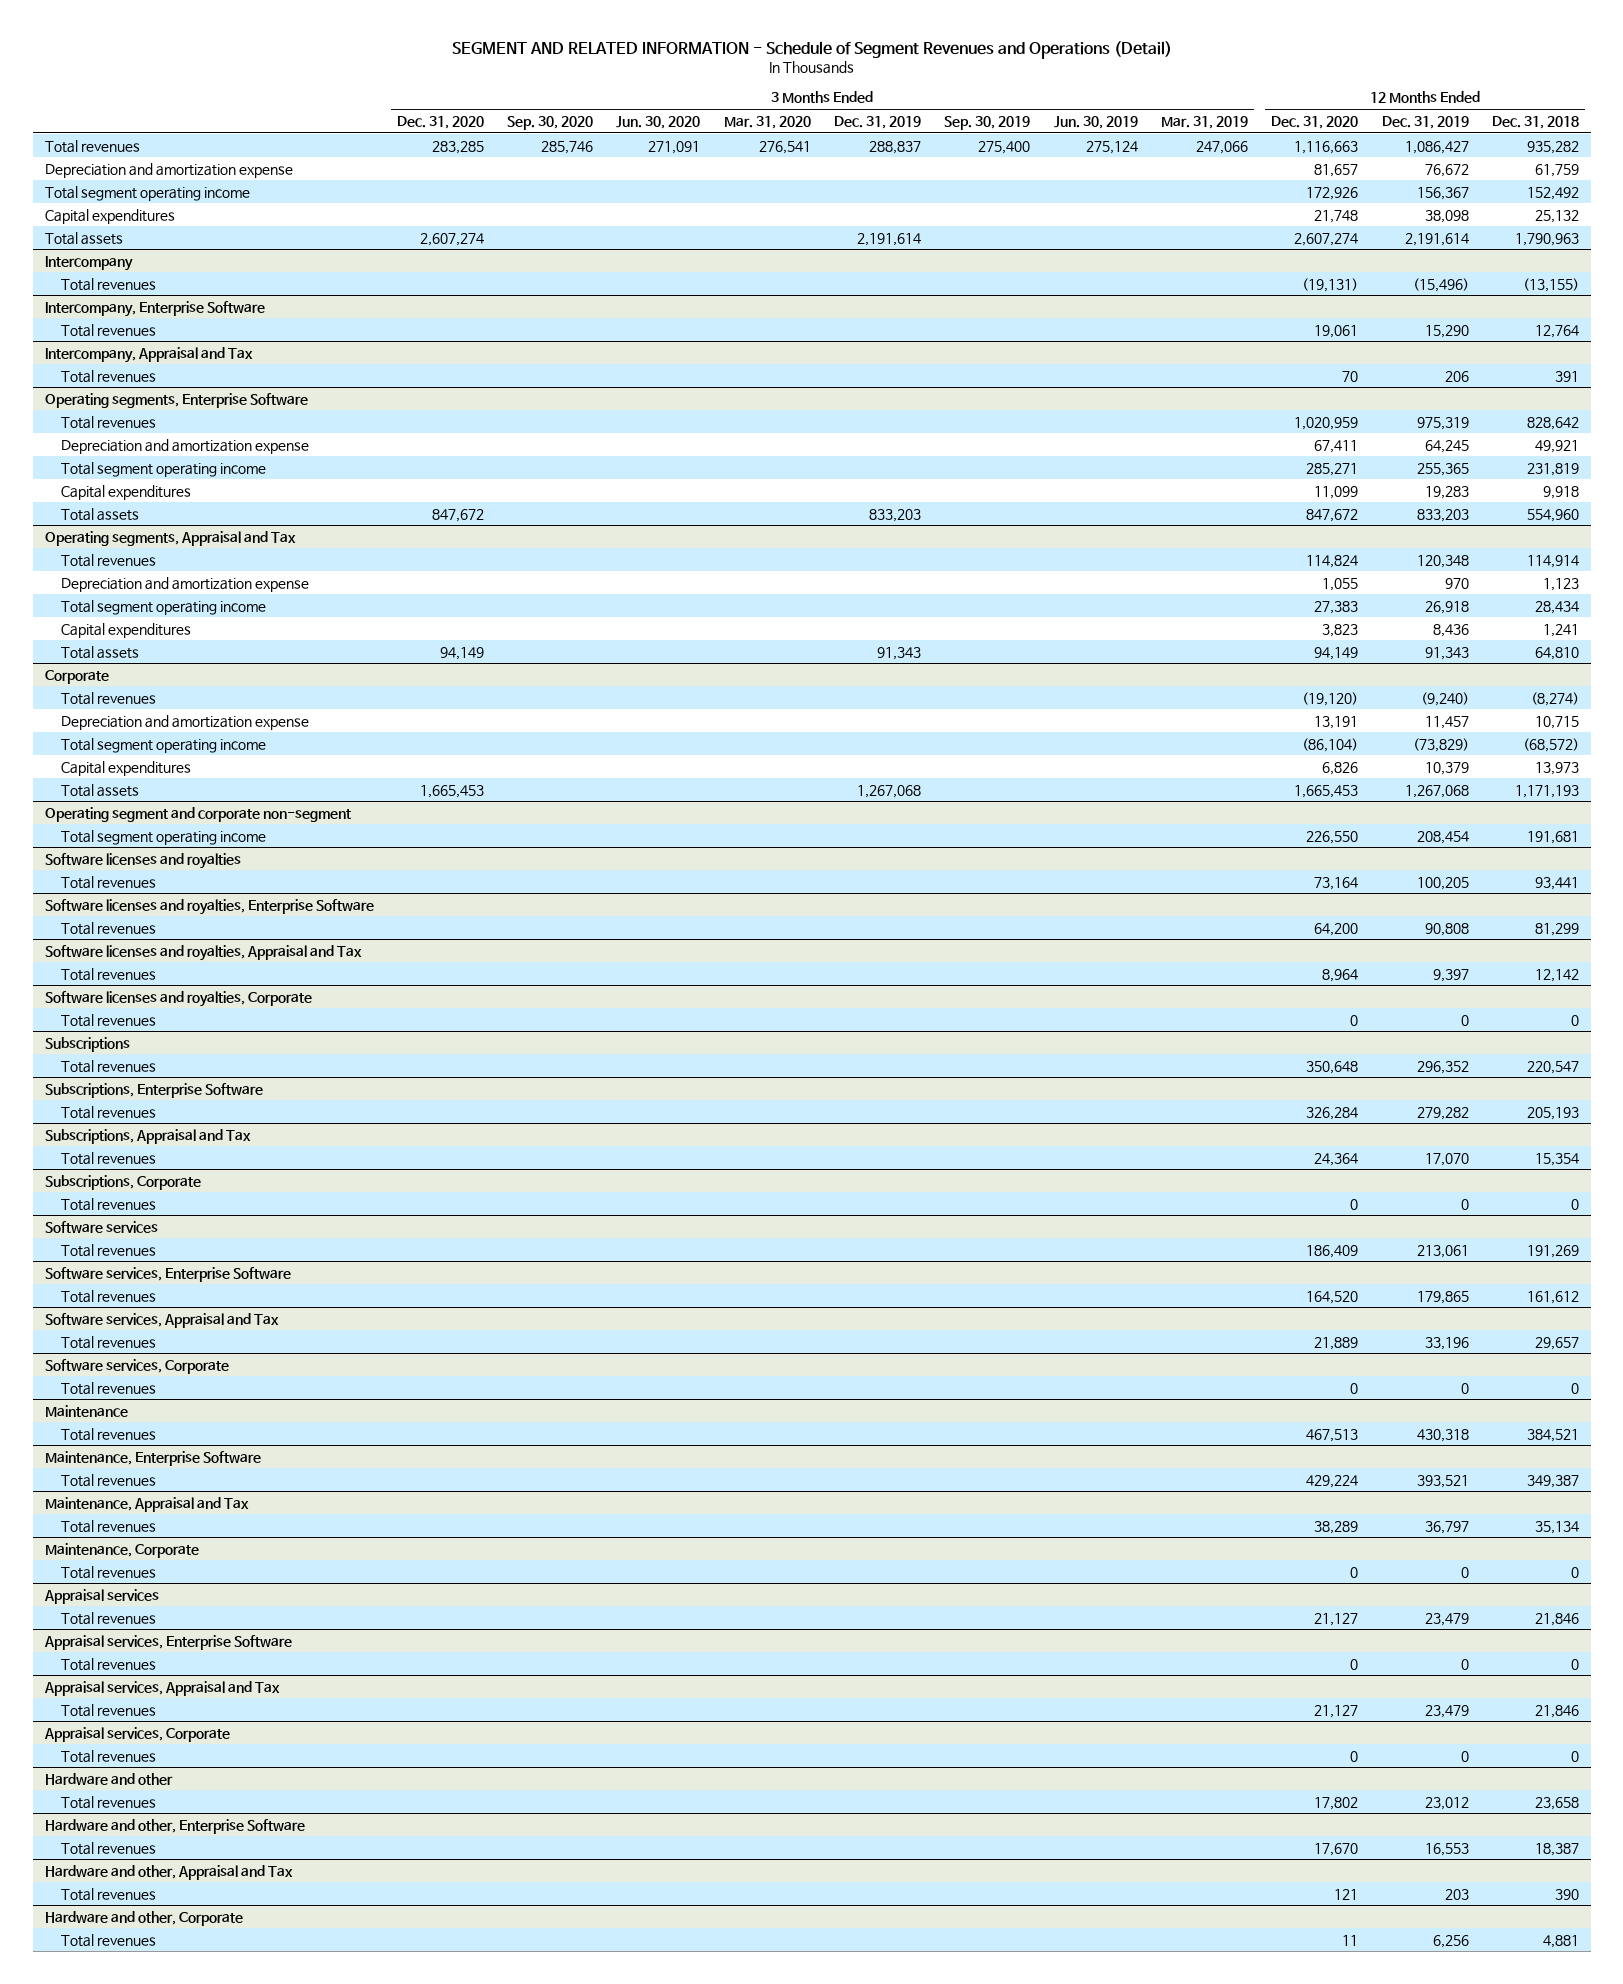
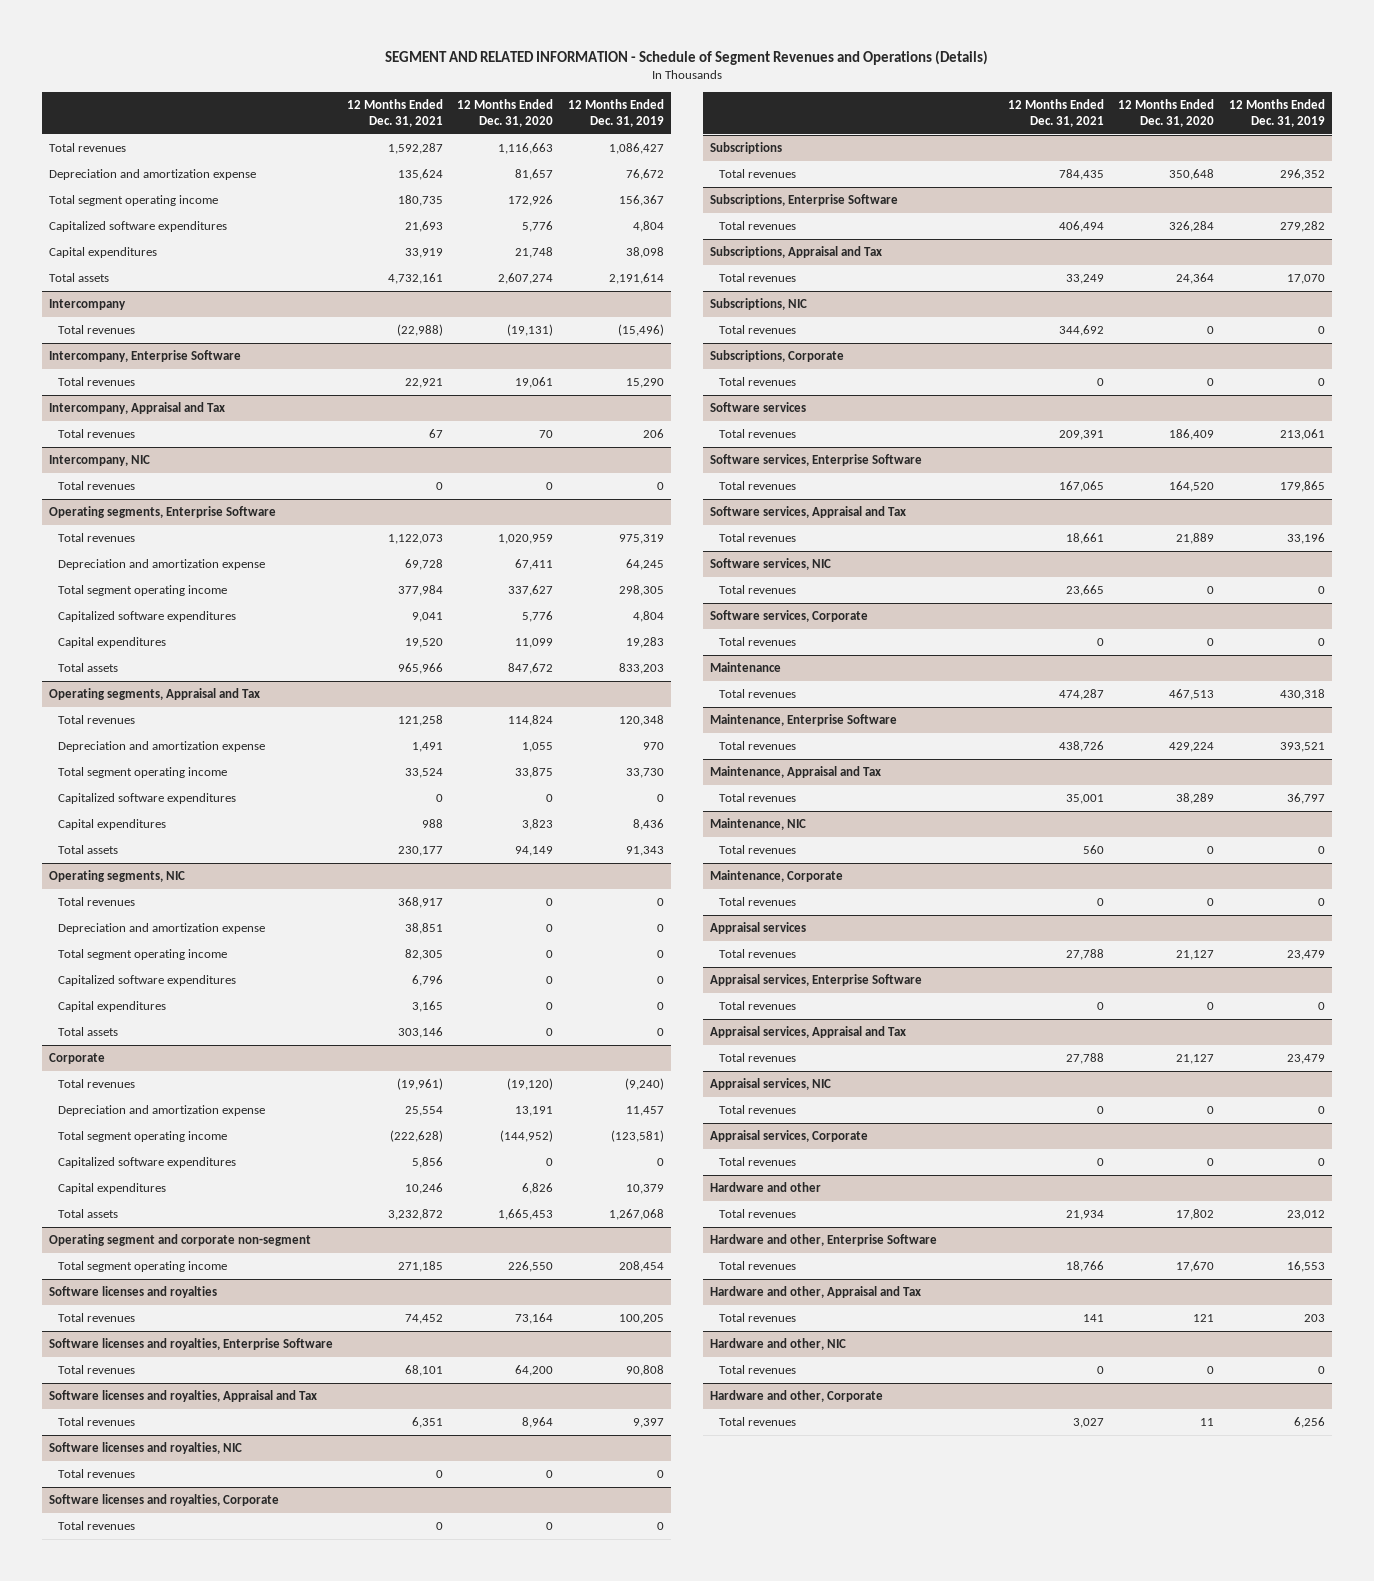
- SEGMENT AND RELATED INFORMATION - Schedule of Segment Revenues and Operations (Detail)
+ SEGMENT AND RELATED INFORMATION - Schedule of Segment Revenues and Operations (Details)
- | 3 Months Ended Dec. 31, 2020 | 3 Months Ended Sep. 30, 2020 | 3 Months Ended Jun. 30, 2020 | 3 Months Ended Mar. 31, 2020 | 3 Months Ended Dec. 31, 2019 | 3 Months Ended Sep. 30, 2019 | 3 Months Ended Jun. 30, 2019 | 3 Months Ended Mar. 31, 2019 | 12 Months Ended Dec. 31, 2020 | 12 Months Ended Dec. 31, 2019 | 12 Months Ended Dec. 31, 2018
+ | 12 Months Ended Dec. 31, 2021 | 12 Months Ended Dec. 31, 2020 | 12 Months Ended Dec. 31, 2019
+ Capitalized software expenditures | 21,693 | 5,776 | 4,804
+ Intercompany, NIC
+ Total revenues | 0 | 0 | 0
@ Operating segments, Enterprise Software
- Total segment operating income | | | | | | | | | 285,271 | 255,365 | 231,819
+ Total segment operating income | 377,984 | 337,627 | 298,305
+ Capitalized software expenditures | 9,041 | 5,776 | 4,804
@ Operating segments, Appraisal and Tax
- Total segment operating income | | | | | | | | | 27,383 | 26,918 | 28,434
+ Total segment operating income | 33,524 | 33,875 | 33,730
+ Capitalized software expenditures | 0 | 0 | 0
+ Operating segments, NIC
+ Total revenues | 368,917 | 0 | 0
+ Depreciation and amortization expense | 38,851 | 0 | 0
+ Total segment operating income | 82,305 | 0 | 0
+ Capitalized software expenditures | 6,796 | 0 | 0
+ Capital expenditures | 3,165 | 0 | 0
+ Total assets | 303,146 | 0 | 0
@ Corporate
- Total segment operating income | | | | | | | | | (86,104) | (73,829) | (68,572)
+ Total segment operating income | (222,628) | (144,952) | (123,581)
+ Capitalized software expenditures | 5,856 | 0 | 0
+ Software licenses and royalties, NIC
+ Total revenues | 0 | 0 | 0
+ Subscriptions, NIC
+ Total revenues | 344,692 | 0 | 0
+ Software services, NIC
+ Total revenues | 23,665 | 0 | 0
+ Maintenance, NIC
+ Total revenues | 560 | 0 | 0
+ Appraisal services, NIC
+ Total revenues | 0 | 0 | 0
+ Hardware and other, NIC
+ Total revenues | 0 | 0 | 0

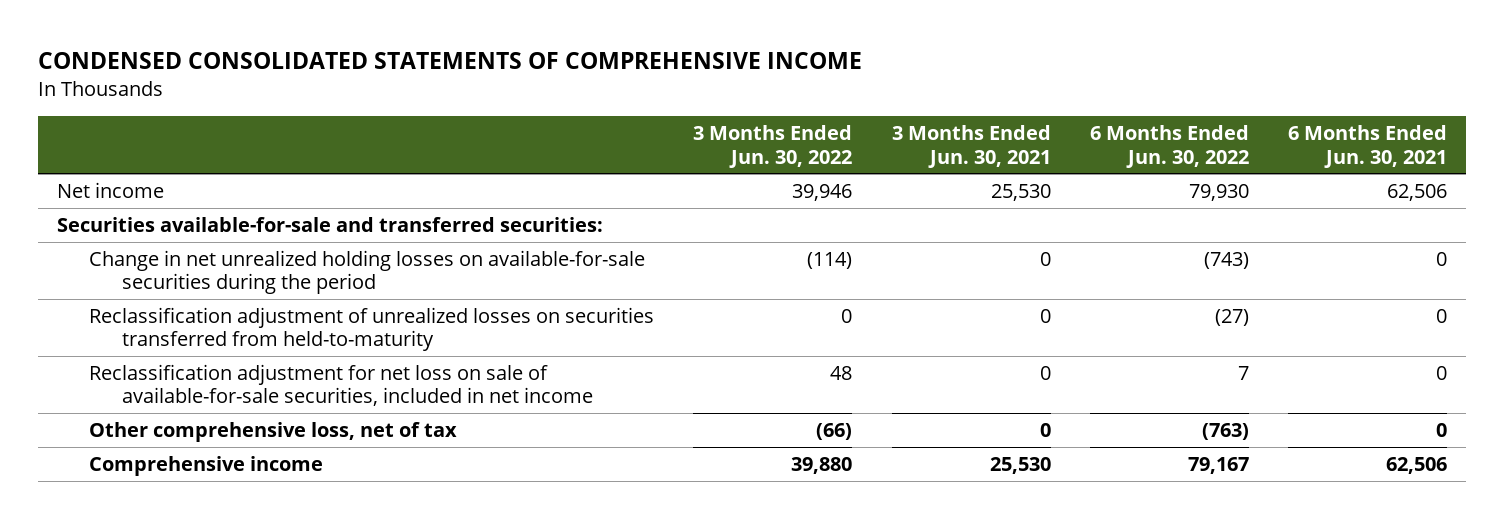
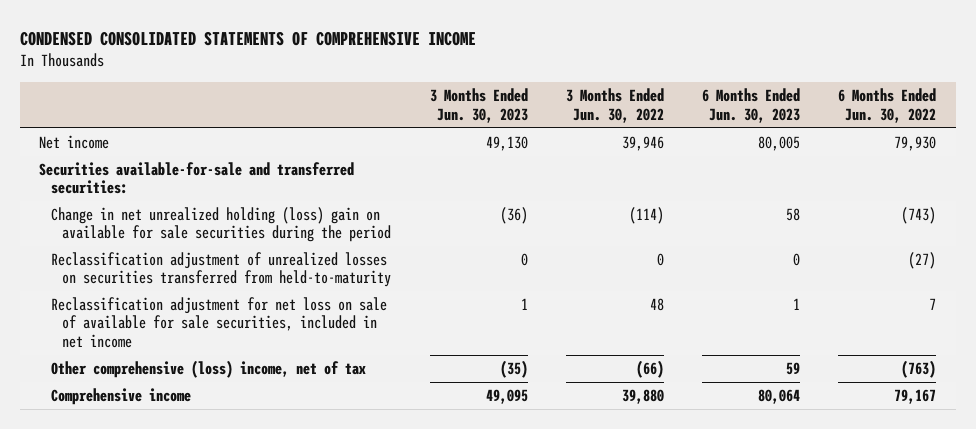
- | 3 Months Ended Jun. 30, 2022 | 3 Months Ended Jun. 30, 2021 | 6 Months Ended Jun. 30, 2022 | 6 Months Ended Jun. 30, 2021
+ | 3 Months Ended Jun. 30, 2023 | 3 Months Ended Jun. 30, 2022 | 6 Months Ended Jun. 30, 2023 | 6 Months Ended Jun. 30, 2022
- Change in net unrealized holding losses on available-for-sale securities during the period | (114) | 0 | (743) | 0
+ Change in net unrealized holding (loss) gain on available for sale securities during the period | (36) | (114) | 58 | (743)
- Reclassification adjustment for net loss on sale of available-for-sale securities, included in net income | 48 | 0 | 7 | 0
- Other comprehensive loss, net of tax | (66) | 0 | (763) | 0
+ Reclassification adjustment for net loss on sale of available for sale securities, included in net income | 1 | 48 | 1 | 7
+ Other comprehensive (loss) income, net of tax | (35) | (66) | 59 | (763)

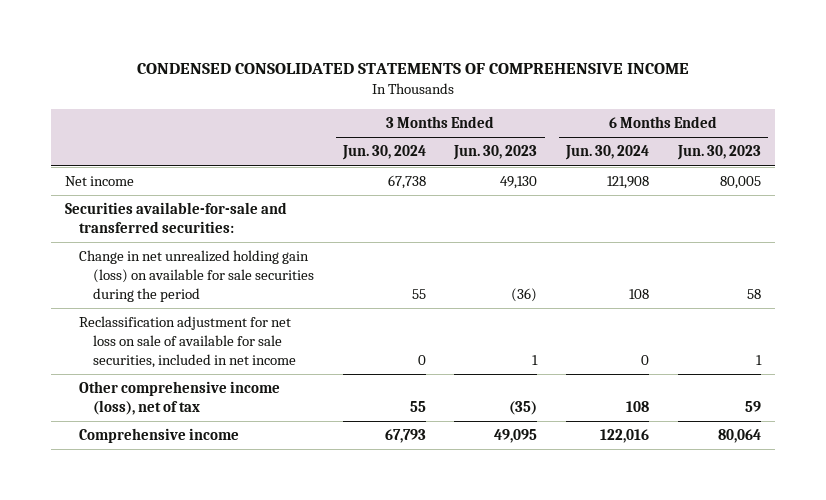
- | 3 Months Ended Jun. 30, 2023 | 3 Months Ended Jun. 30, 2022 | 6 Months Ended Jun. 30, 2023 | 6 Months Ended Jun. 30, 2022
+ | 3 Months Ended Jun. 30, 2024 | 3 Months Ended Jun. 30, 2023 | 6 Months Ended Jun. 30, 2024 | 6 Months Ended Jun. 30, 2023
- Change in net unrealized holding (loss) gain on available for sale securities during the period | (36) | (114) | 58 | (743)
- Reclassification adjustment of unrealized losses on securities transferred from held-to-maturity | 0 | 0 | 0 | (27)
+ Change in net unrealized holding gain (loss) on available for sale securities during the period | 55 | (36) | 108 | 58
- Other comprehensive (loss) income, net of tax | (35) | (66) | 59 | (763)
+ Other comprehensive income (loss), net of tax | 55 | (35) | 108 | 59

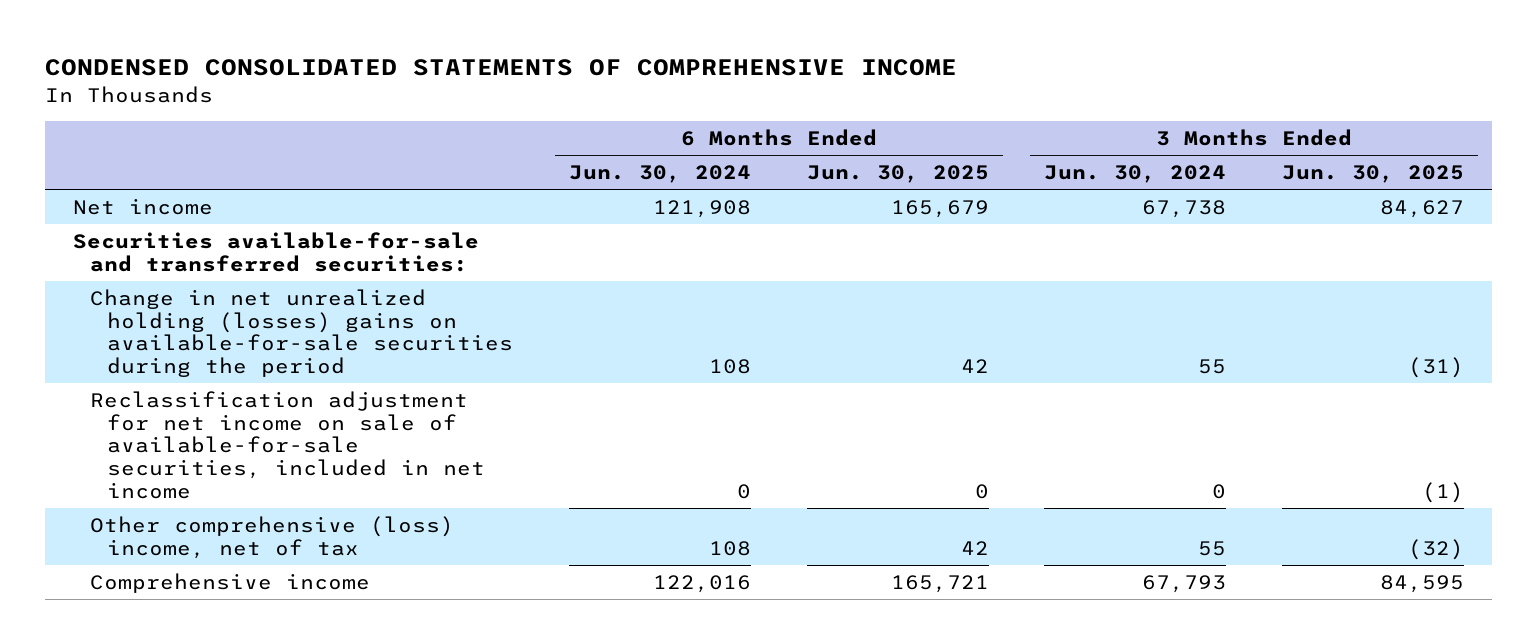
- | 3 Months Ended Jun. 30, 2024 | 3 Months Ended Jun. 30, 2023 | 6 Months Ended Jun. 30, 2024 | 6 Months Ended Jun. 30, 2023
+ | 6 Months Ended Jun. 30, 2024 | 6 Months Ended Jun. 30, 2025 | 3 Months Ended Jun. 30, 2024 | 3 Months Ended Jun. 30, 2025
- Change in net unrealized holding gain (loss) on available for sale securities during the period | 55 | (36) | 108 | 58
- Reclassification adjustment for net loss on sale of available for sale securities, included in net income | 0 | 1 | 0 | 1
- Other comprehensive income (loss), net of tax | 55 | (35) | 108 | 59
+ Change in net unrealized holding (losses) gains on available-for-sale securities during the period | 108 | 42 | 55 | (31)
+ Reclassification adjustment for net income on sale of available-for-sale securities, included in net income | 0 | 0 | 0 | (1)
+ Other comprehensive (loss) income, net of tax | 108 | 42 | 55 | (32)

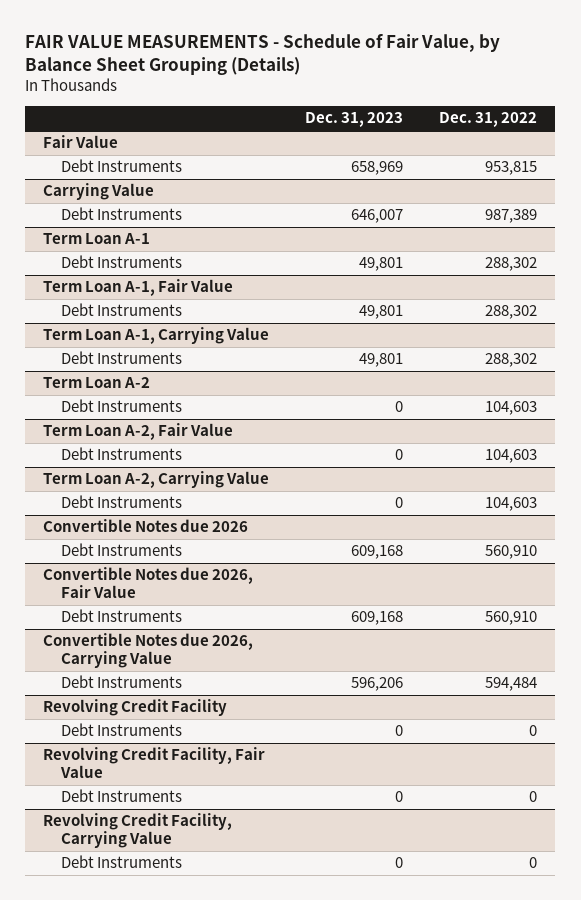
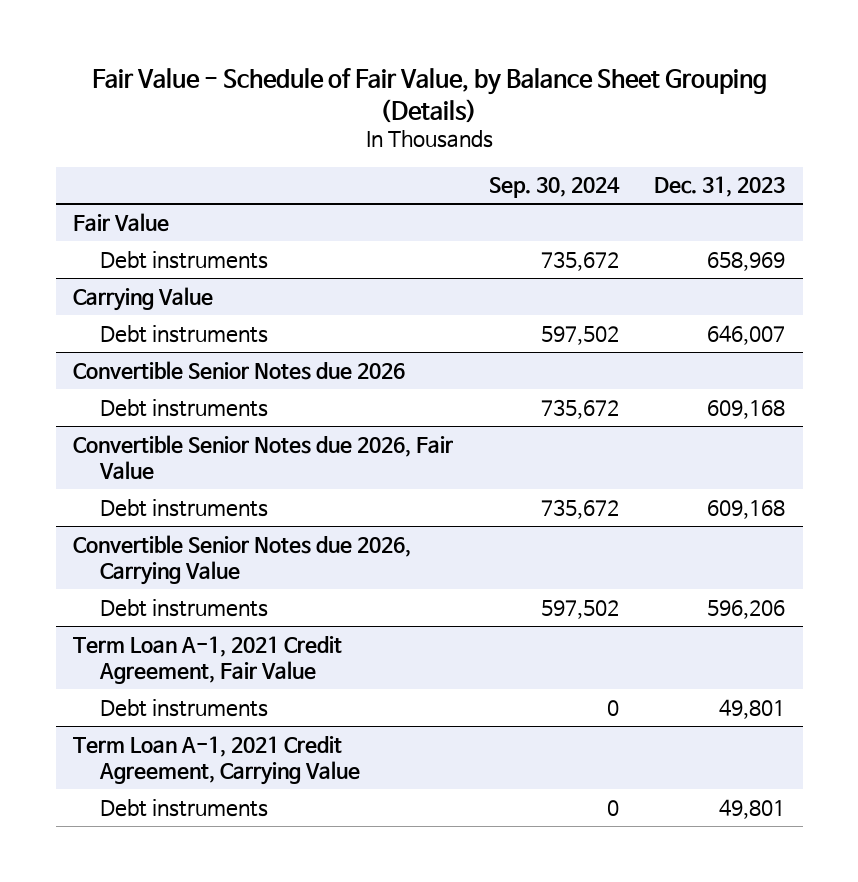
- FAIR VALUE MEASUREMENTS - Schedule of Fair Value, by Balance Sheet Grouping (Details)
+ Fair Value - Schedule of Fair Value, by Balance Sheet Grouping (Details)
- | Dec. 31, 2023 | Dec. 31, 2022
+ | Sep. 30, 2024 | Dec. 31, 2023
@ Fair Value
- Debt Instruments | 658,969 | 953,815
+ Debt instruments | 735,672 | 658,969
@ Carrying Value
- Debt Instruments | 646,007 | 987,389
- Term Loan A-1
- Debt Instruments | 49,801 | 288,302
- Term Loan A-1, Fair Value
- Debt Instruments | 49,801 | 288,302
- Term Loan A-1, Carrying Value
- Debt Instruments | 49,801 | 288,302
- Term Loan A-2
- Debt Instruments | 0 | 104,603
- Term Loan A-2, Fair Value
- Debt Instruments | 0 | 104,603
- Term Loan A-2, Carrying Value
- Debt Instruments | 0 | 104,603
- Convertible Notes due 2026
- Debt Instruments | 609,168 | 560,910
- Convertible Notes due 2026, Fair Value
- Debt Instruments | 609,168 | 560,910
- Convertible Notes due 2026, Carrying Value
- Debt Instruments | 596,206 | 594,484
- Revolving Credit Facility
- Debt Instruments | 0 | 0
- Revolving Credit Facility, Fair Value
- Debt Instruments | 0 | 0
- Revolving Credit Facility, Carrying Value
- Debt Instruments | 0 | 0
@ Carrying Value
+ Debt instruments | 597,502 | 646,007
+ Convertible Senior Notes due 2026
+ Debt instruments | 735,672 | 609,168
+ Convertible Senior Notes due 2026, Fair Value
+ Debt instruments | 735,672 | 609,168
+ Convertible Senior Notes due 2026, Carrying Value
+ Debt instruments | 597,502 | 596,206
+ Term Loan A-1, 2021 Credit Agreement, Fair Value
+ Debt instruments | 0 | 49,801
+ Term Loan A-1, 2021 Credit Agreement, Carrying Value
+ Debt instruments | 0 | 49,801

